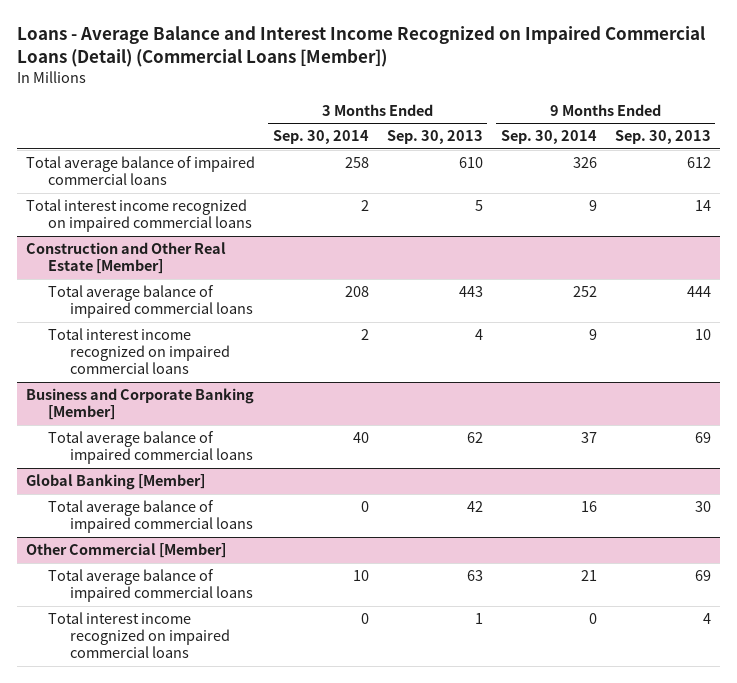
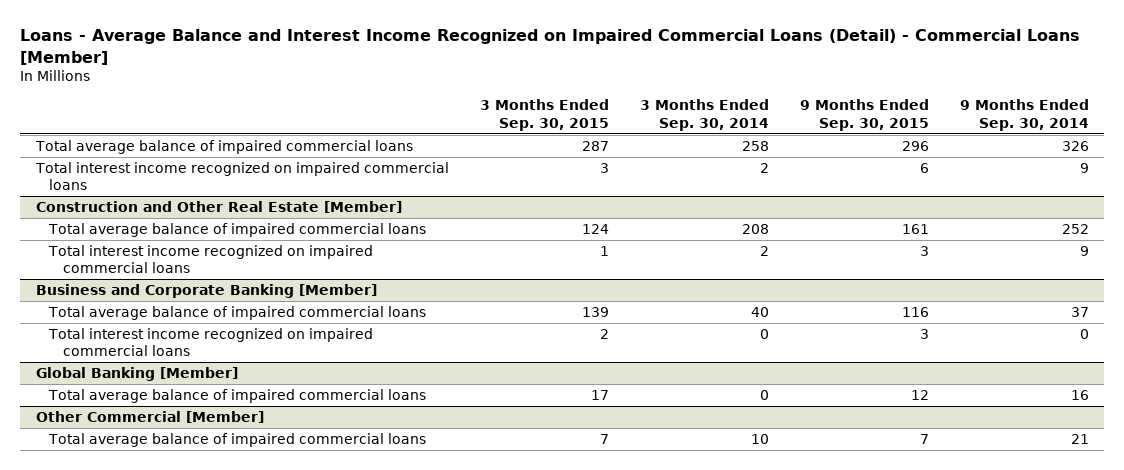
- Loans - Average Balance and Interest Income Recognized on Impaired Commercial Loans (Detail) (Commercial Loans [Member])
+ Loans - Average Balance and Interest Income Recognized on Impaired Commercial Loans (Detail) - Commercial Loans [Member]
- | 3 Months Ended Sep. 30, 2014 | 3 Months Ended Sep. 30, 2013 | 9 Months Ended Sep. 30, 2014 | 9 Months Ended Sep. 30, 2013
+ | 3 Months Ended Sep. 30, 2015 | 3 Months Ended Sep. 30, 2014 | 9 Months Ended Sep. 30, 2015 | 9 Months Ended Sep. 30, 2014
@ Business and Corporate Banking [Member]
+ Total interest income recognized on impaired commercial loans | 2 | 0 | 3 | 0
@ Other Commercial [Member]
- Total interest income recognized on impaired commercial loans | 0 | 1 | 0 | 4

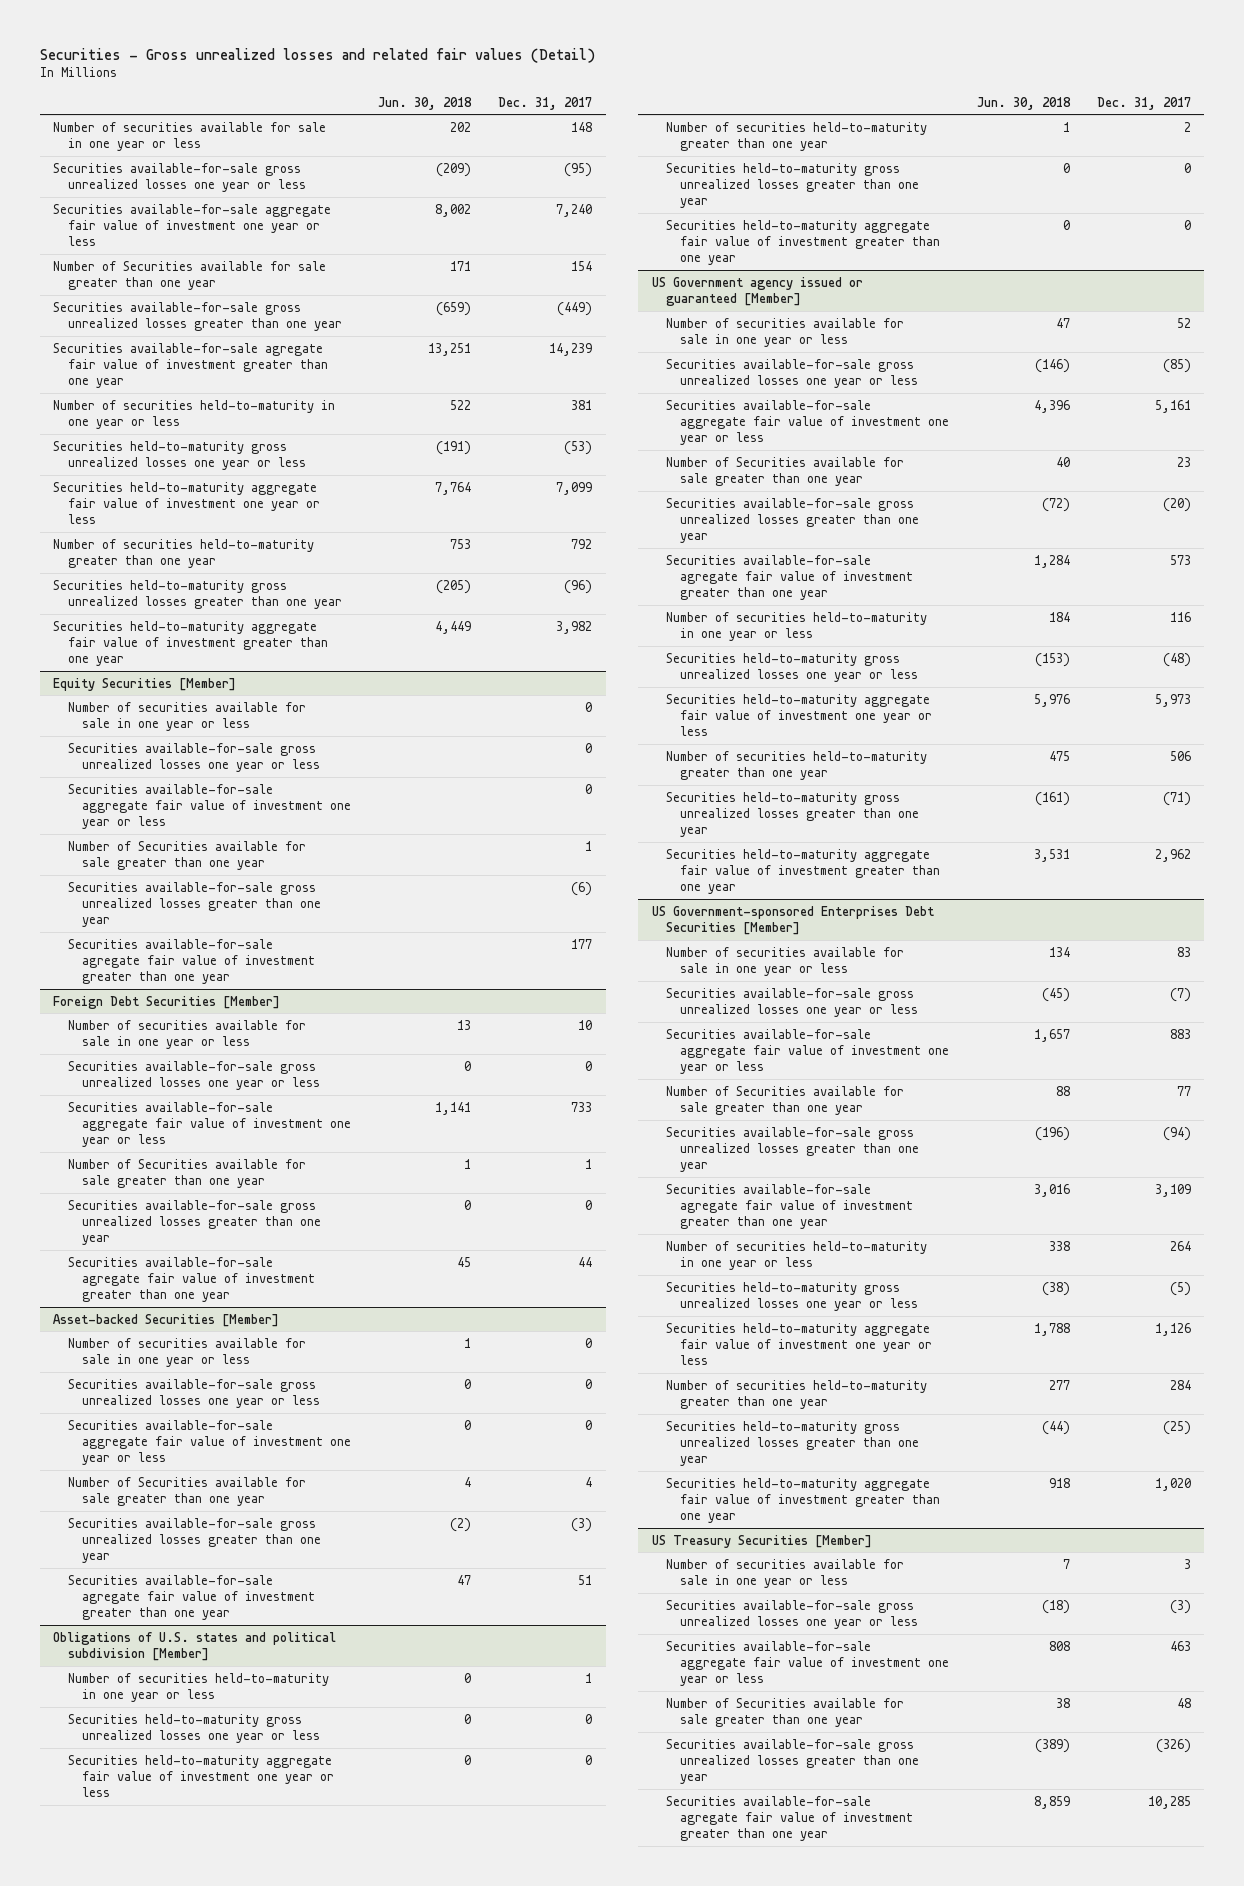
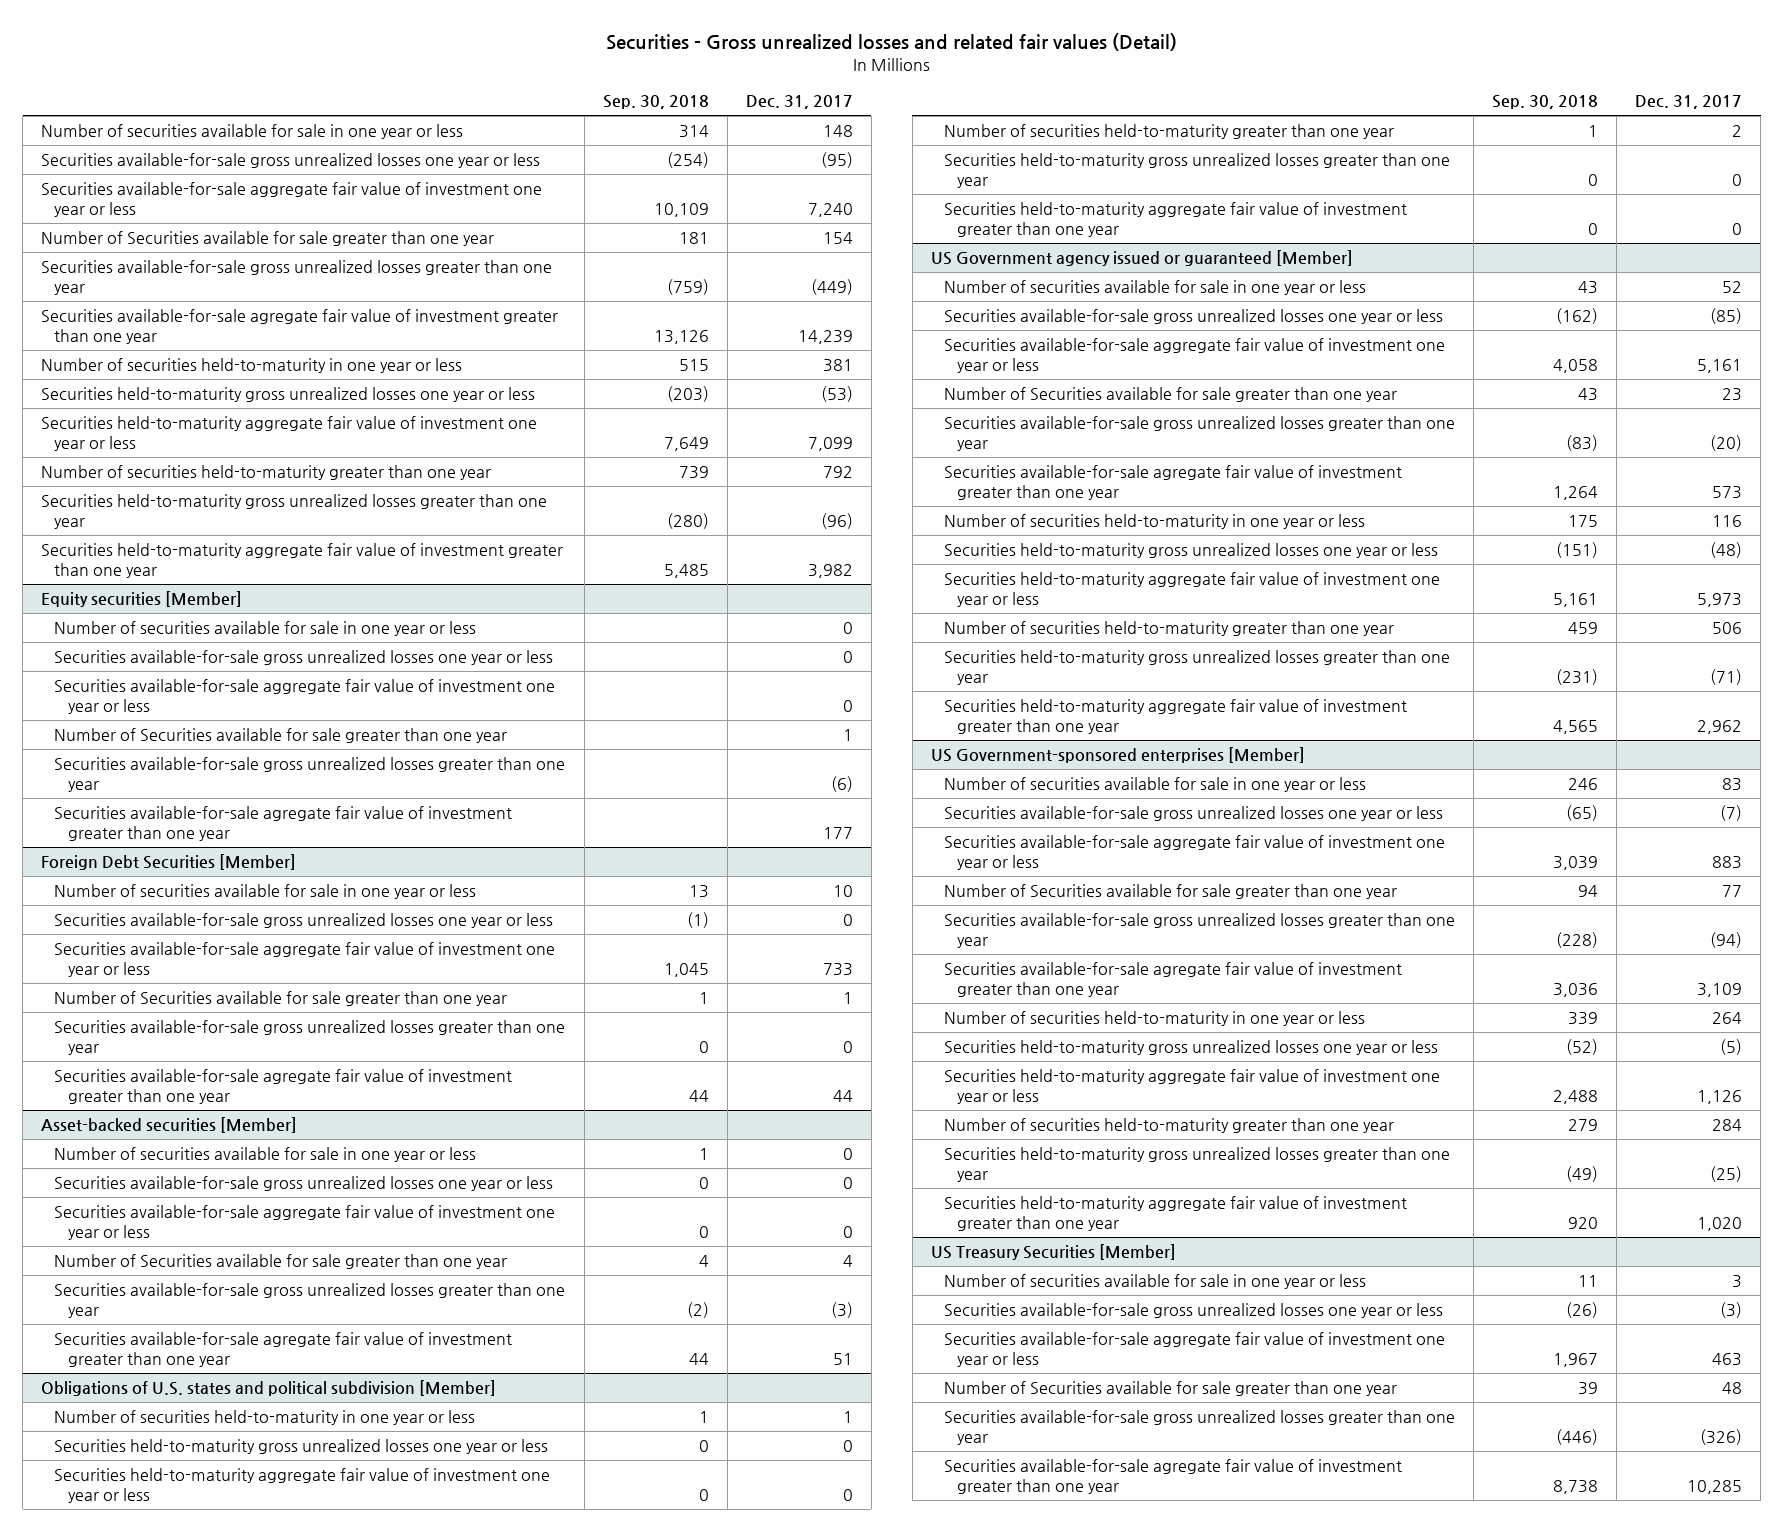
- | Jun. 30, 2018 | Dec. 31, 2017
+ | Sep. 30, 2018 | Dec. 31, 2017
- Equity Securities [Member]
+ Equity securities [Member]
- Asset-backed Securities [Member]
+ Asset-backed securities [Member]
- US Government-sponsored Enterprises Debt Securities [Member]
+ US Government-sponsored enterprises [Member]

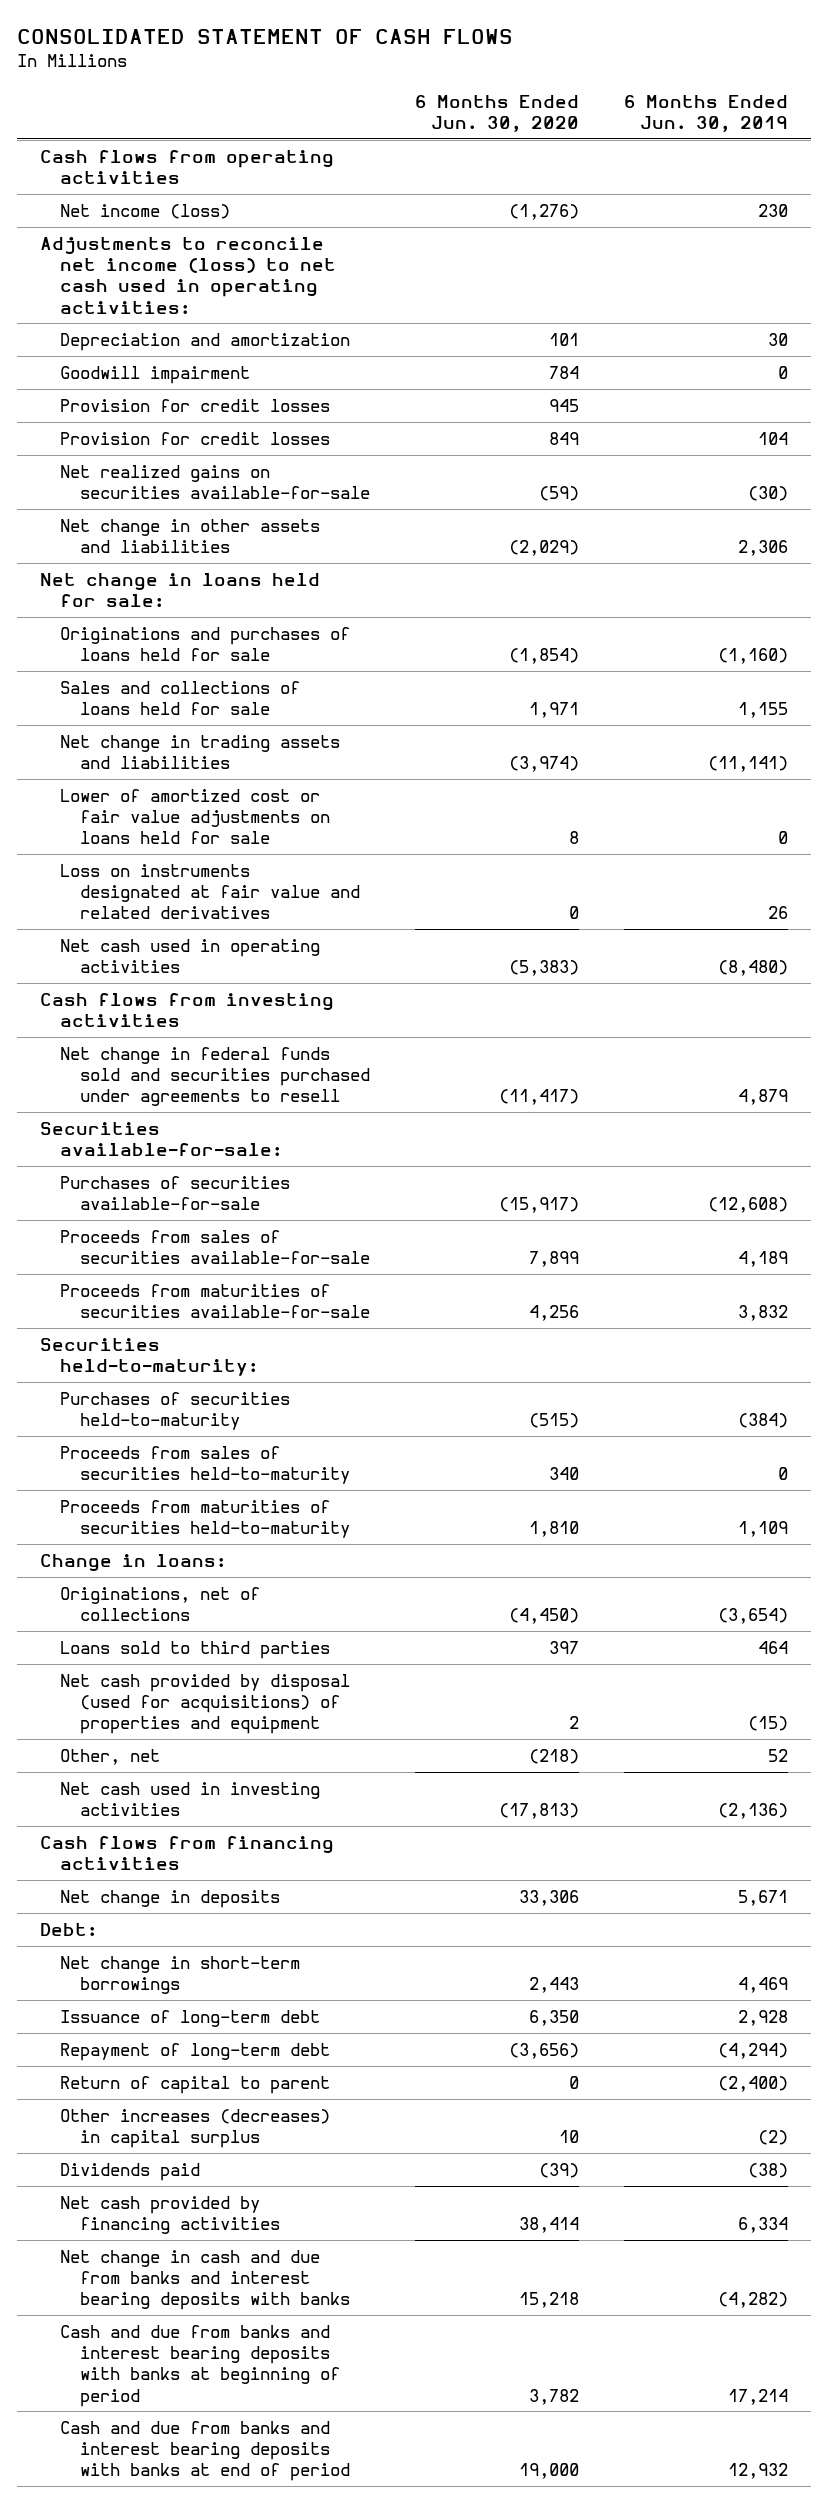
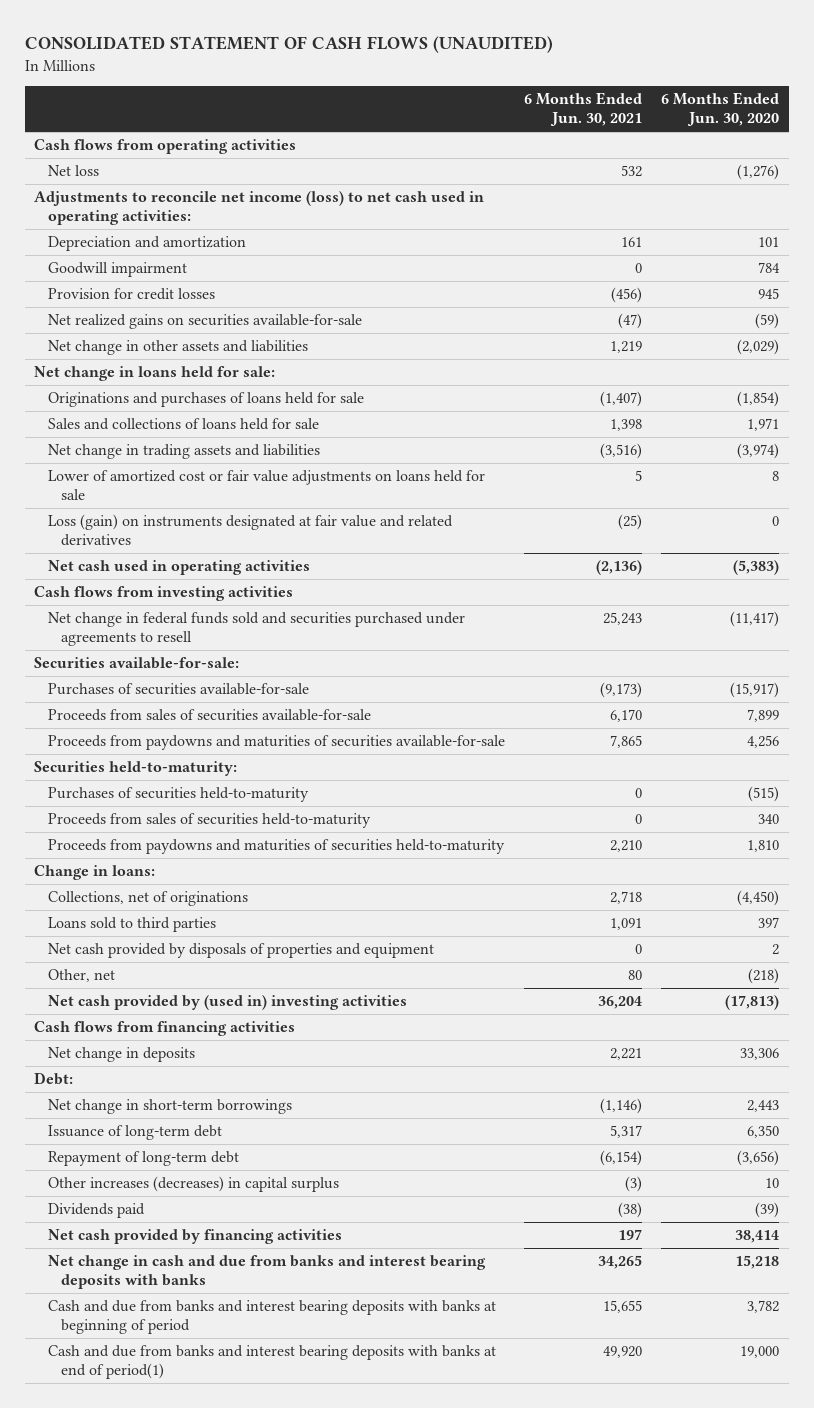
- CONSOLIDATED STATEMENT OF CASH FLOWS
+ CONSOLIDATED STATEMENT OF CASH FLOWS (UNAUDITED)
- | 6 Months Ended Jun. 30, 2020 | 6 Months Ended Jun. 30, 2019
+ | 6 Months Ended Jun. 30, 2021 | 6 Months Ended Jun. 30, 2020
- Net income (loss) | (1,276) | 230
+ Net loss | 532 | (1,276)
- Provision for credit losses | 849 | 104
- Loss on instruments designated at fair value and related derivatives | 0 | 26
+ Loss (gain) on instruments designated at fair value and related derivatives | (25) | 0
- Proceeds from maturities of securities available-for-sale | 4,256 | 3,832
+ Proceeds from paydowns and maturities of securities available-for-sale | 7,865 | 4,256
- Proceeds from maturities of securities held-to-maturity | 1,810 | 1,109
+ Proceeds from paydowns and maturities of securities held-to-maturity | 2,210 | 1,810
- Originations, net of collections | (4,450) | (3,654)
+ Collections, net of originations | 2,718 | (4,450)
- Net cash provided by disposal (used for acquisitions) of properties and equipment | 2 | (15)
+ Net cash provided by disposals of properties and equipment | 0 | 2
- Net cash used in investing activities | (17,813) | (2,136)
+ Net cash provided by (used in) investing activities | 36,204 | (17,813)
- Return of capital to parent | 0 | (2,400)
- Cash and due from banks and interest bearing deposits with banks at end of period | 19,000 | 12,932
+ Cash and due from banks and interest bearing deposits with banks at end of period(1) | 49,920 | 19,000

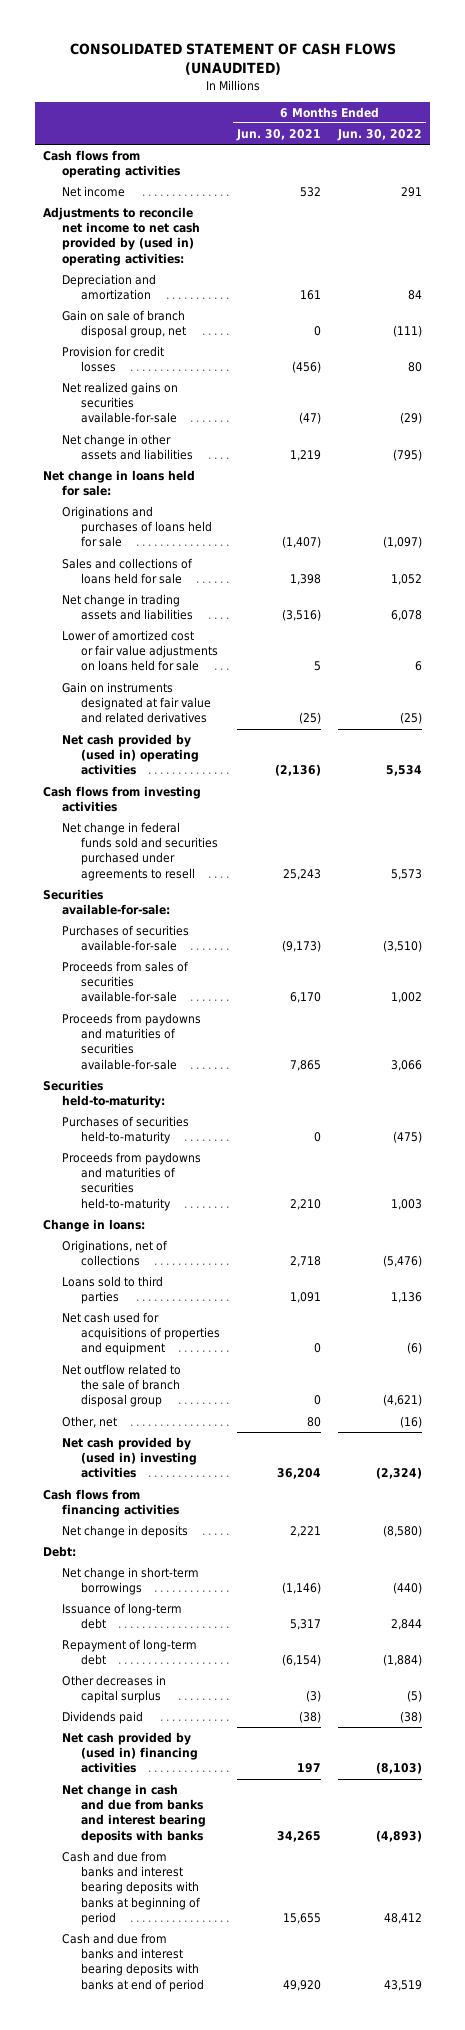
- | 6 Months Ended Jun. 30, 2021 | 6 Months Ended Jun. 30, 2020
+ | 6 Months Ended Jun. 30, 2021 | 6 Months Ended Jun. 30, 2022
- Net loss | 532 | (1,276)
- Adjustments to reconcile net income (loss) to net cash used in operating activities:
+ Net income | 532 | 291
+ Adjustments to reconcile net income to net cash provided by (used in) operating activities:
- Goodwill impairment | 0 | 784
+ Gain on sale of branch disposal group, net | 0 | (111)
- Loss (gain) on instruments designated at fair value and related derivatives | (25) | 0
- Net cash used in operating activities | (2,136) | (5,383)
+ Gain on instruments designated at fair value and related derivatives | (25) | (25)
+ Net cash provided by (used in) operating activities | (2,136) | 5,534
- Proceeds from sales of securities held-to-maturity | 0 | 340
- Collections, net of originations | 2,718 | (4,450)
+ Originations, net of collections | 2,718 | (5,476)
- Net cash provided by disposals of properties and equipment | 0 | 2
+ Net cash used for acquisitions of properties and equipment | 0 | (6)
+ Net outflow related to the sale of branch disposal group | 0 | (4,621)
- Other increases (decreases) in capital surplus | (3) | 10
+ Other decreases in capital surplus | (3) | (5)
- Net cash provided by financing activities | 197 | 38,414
+ Net cash provided by (used in) financing activities | 197 | (8,103)
- Cash and due from banks and interest bearing deposits with banks at end of period(1) | 49,920 | 19,000
+ Cash and due from banks and interest bearing deposits with banks at end of period | 49,920 | 43,519

